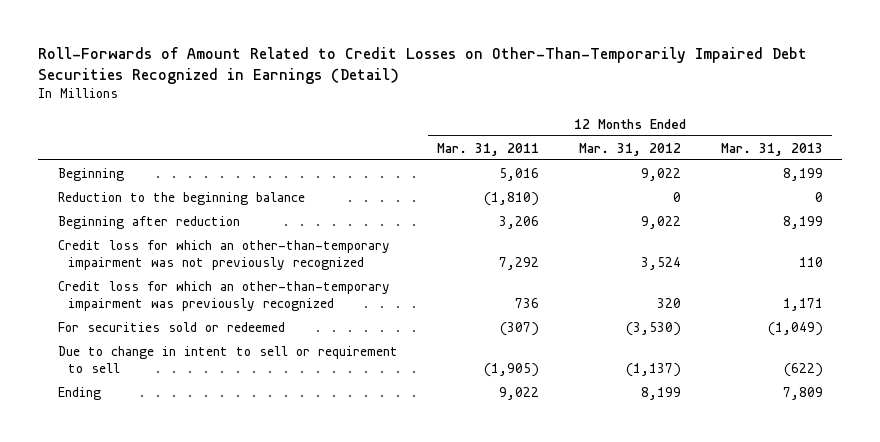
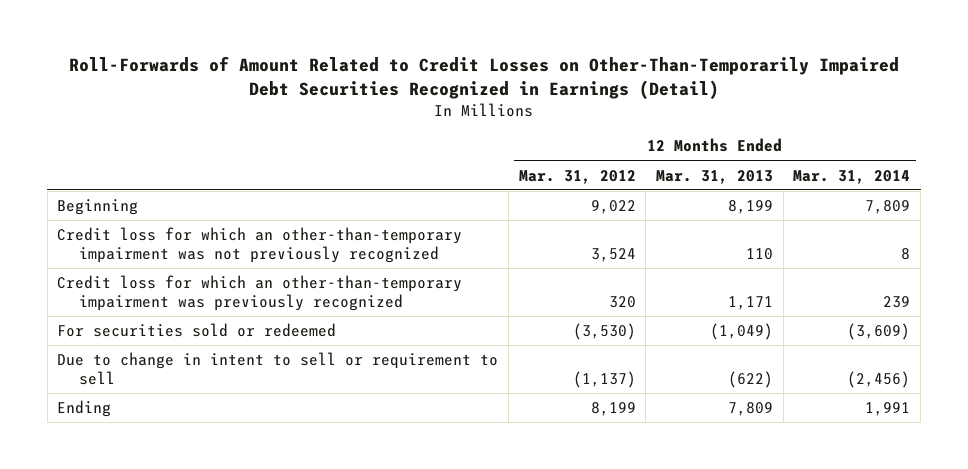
- | 12 Months Ended Mar. 31, 2011 | 12 Months Ended Mar. 31, 2012 | 12 Months Ended Mar. 31, 2013
+ | 12 Months Ended Mar. 31, 2012 | 12 Months Ended Mar. 31, 2013 | 12 Months Ended Mar. 31, 2014
- Reduction to the beginning balance | (1,810) | 0 | 0
- Beginning after reduction | 3,206 | 9,022 | 8,199

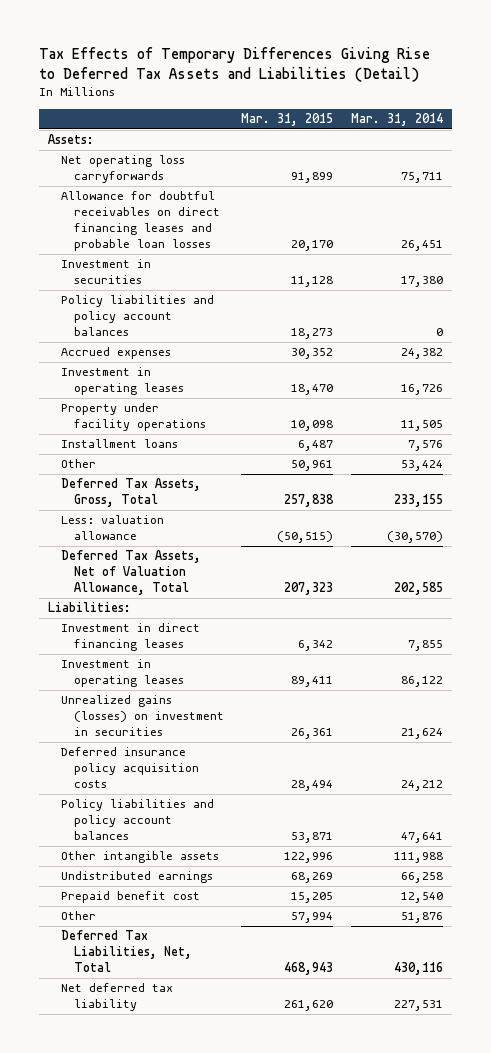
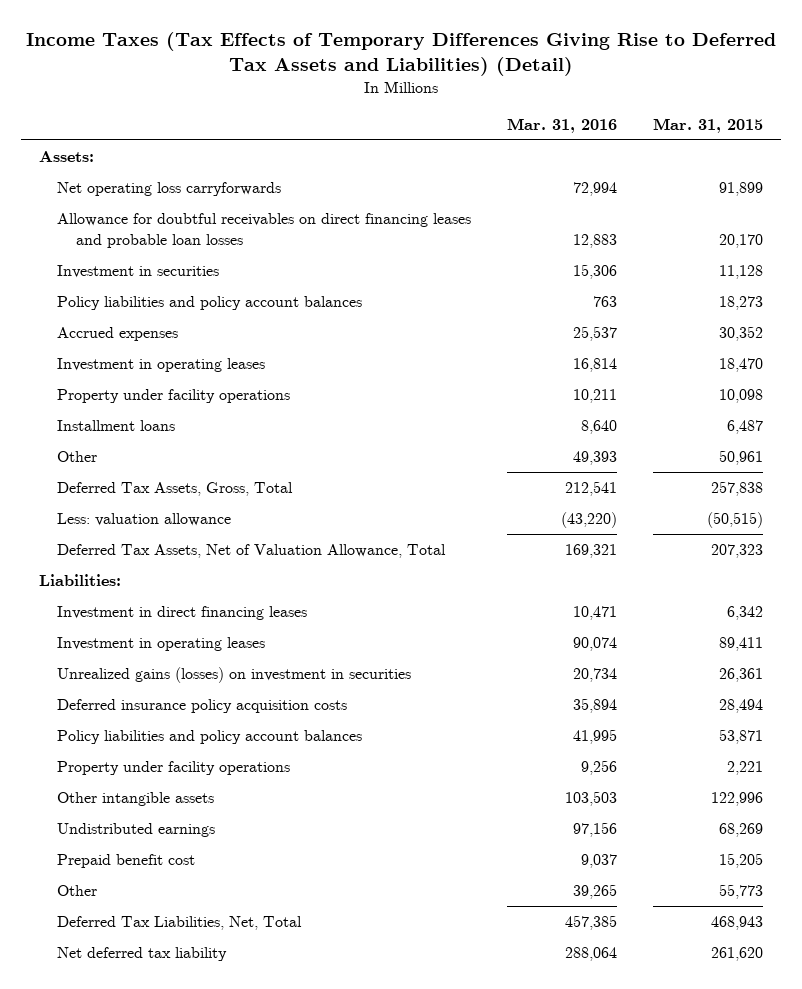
- Tax Effects of Temporary Differences Giving Rise to Deferred Tax Assets and Liabilities (Detail)
+ Income Taxes (Tax Effects of Temporary Differences Giving Rise to Deferred Tax Assets and Liabilities) (Detail)
- | Mar. 31, 2015 | Mar. 31, 2014
+ | Mar. 31, 2016 | Mar. 31, 2015
+ Property under facility operations | 9,256 | 2,221
- Other | 57,994 | 51,876
+ Other | 39,265 | 55,773

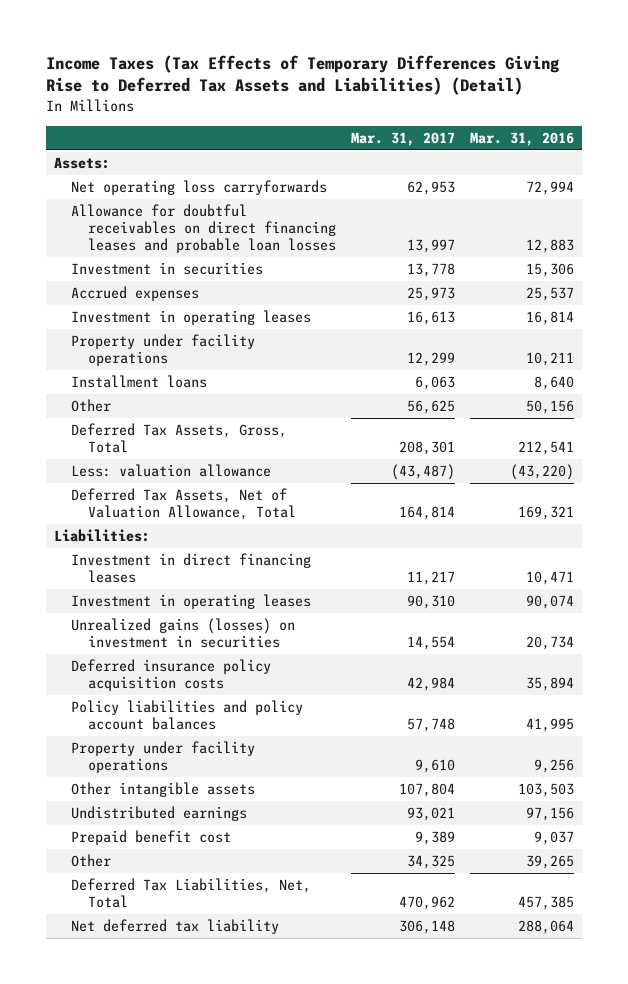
- | Mar. 31, 2016 | Mar. 31, 2015
+ | Mar. 31, 2017 | Mar. 31, 2016
- Policy liabilities and policy account balances | 763 | 18,273
- Other | 49,393 | 50,961
+ Other | 56,625 | 50,156

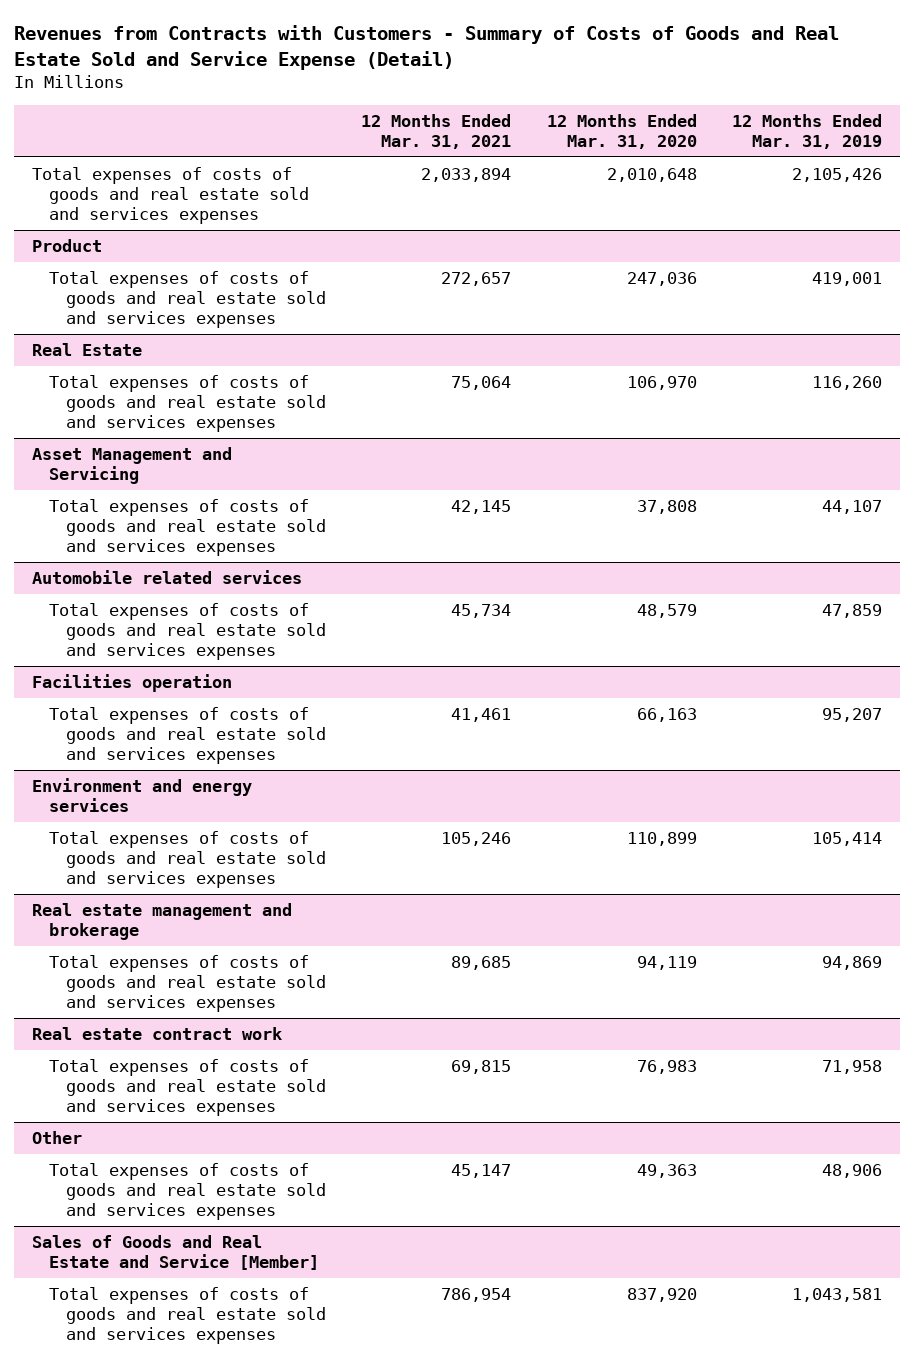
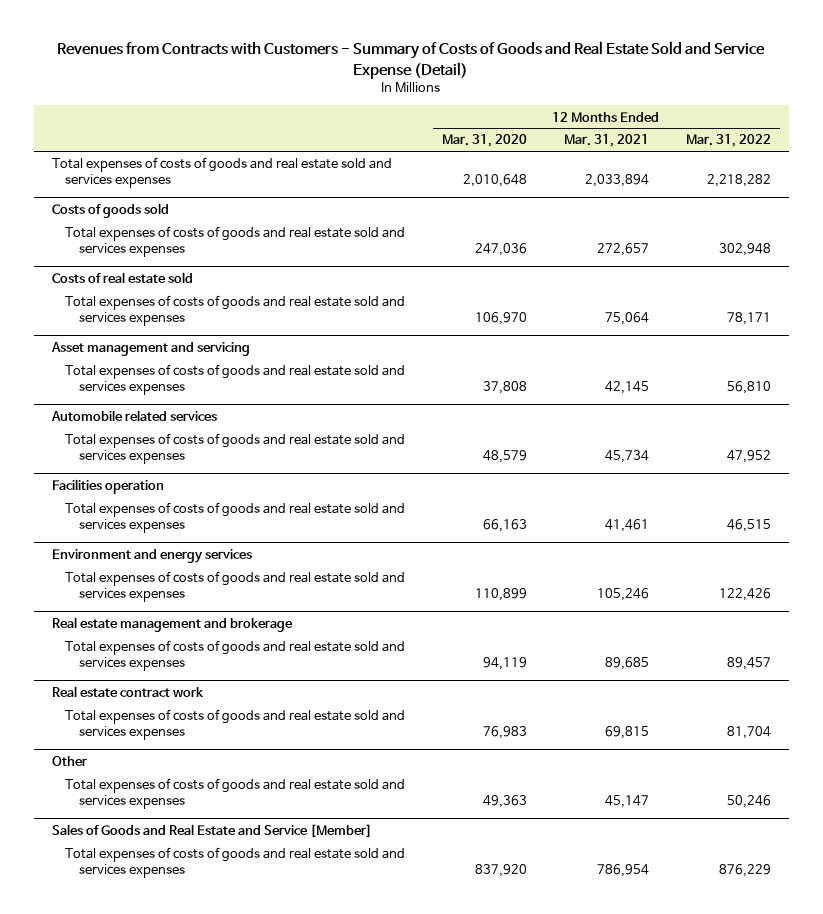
- | 12 Months Ended Mar. 31, 2021 | 12 Months Ended Mar. 31, 2020 | 12 Months Ended Mar. 31, 2019
+ | 12 Months Ended Mar. 31, 2020 | 12 Months Ended Mar. 31, 2021 | 12 Months Ended Mar. 31, 2022
- Product
+ Costs of goods sold
- Real Estate
+ Costs of real estate sold
- Asset Management and Servicing
+ Asset management and servicing

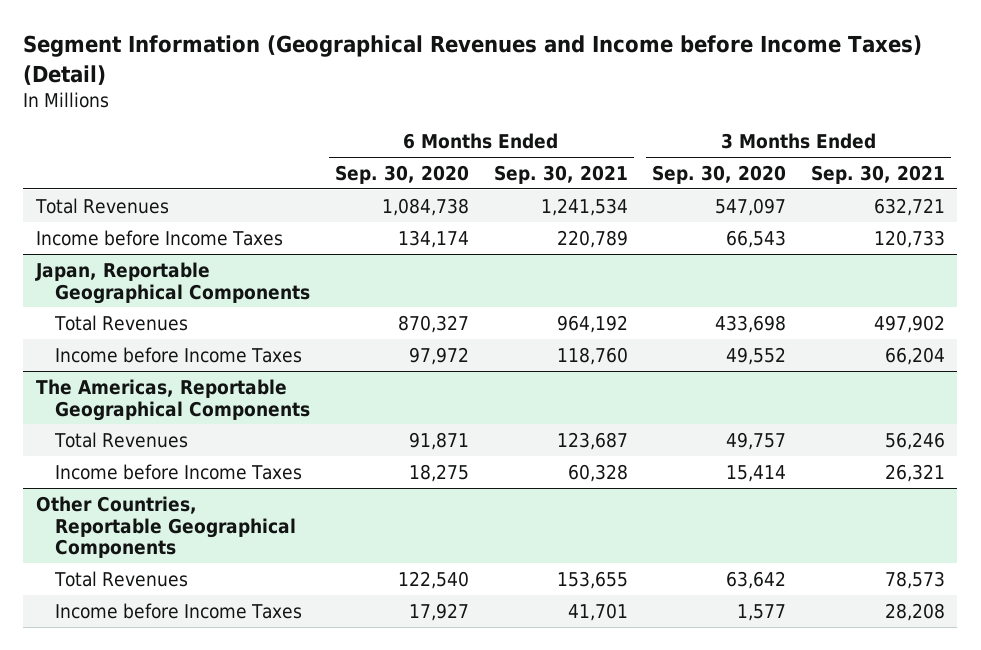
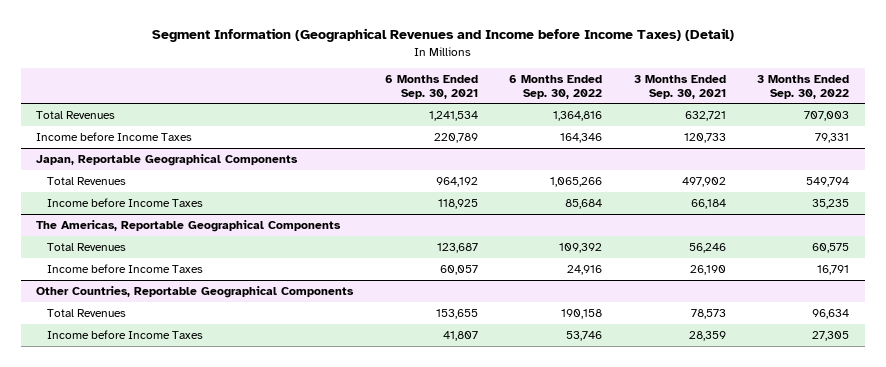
- | 6 Months Ended Sep. 30, 2020 | 6 Months Ended Sep. 30, 2021 | 3 Months Ended Sep. 30, 2020 | 3 Months Ended Sep. 30, 2021
+ | 6 Months Ended Sep. 30, 2021 | 6 Months Ended Sep. 30, 2022 | 3 Months Ended Sep. 30, 2021 | 3 Months Ended Sep. 30, 2022
@ Japan, Reportable Geographical Components
- Income before Income Taxes | 97,972 | 118,760 | 49,552 | 66,204
+ Income before Income Taxes | 118,925 | 85,684 | 66,184 | 35,235
@ The Americas, Reportable Geographical Components
- Income before Income Taxes | 18,275 | 60,328 | 15,414 | 26,321
+ Income before Income Taxes | 60,057 | 24,916 | 26,190 | 16,791
@ Other Countries, Reportable Geographical Components
- Income before Income Taxes | 17,927 | 41,701 | 1,577 | 28,208
+ Income before Income Taxes | 41,807 | 53,746 | 28,359 | 27,305

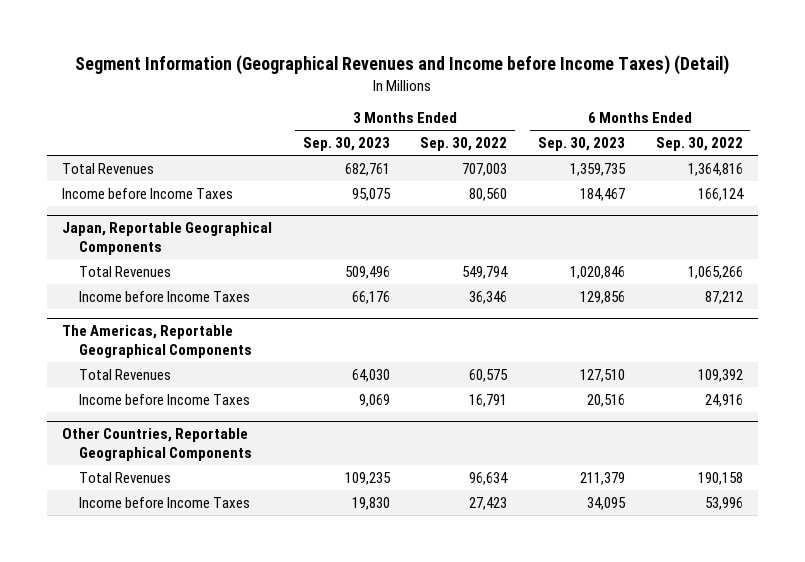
- | 6 Months Ended Sep. 30, 2021 | 6 Months Ended Sep. 30, 2022 | 3 Months Ended Sep. 30, 2021 | 3 Months Ended Sep. 30, 2022
+ | 3 Months Ended Sep. 30, 2023 | 3 Months Ended Sep. 30, 2022 | 6 Months Ended Sep. 30, 2023 | 6 Months Ended Sep. 30, 2022
- Income before Income Taxes | 220,789 | 164,346 | 120,733 | 79,331
+ Income before Income Taxes | 95,075 | 80,560 | 184,467 | 166,124
@ Japan, Reportable Geographical Components
- Income before Income Taxes | 118,925 | 85,684 | 66,184 | 35,235
+ Income before Income Taxes | 66,176 | 36,346 | 129,856 | 87,212
@ Other Countries, Reportable Geographical Components
- Income before Income Taxes | 41,807 | 53,746 | 28,359 | 27,305
+ Income before Income Taxes | 19,830 | 27,423 | 34,095 | 53,996

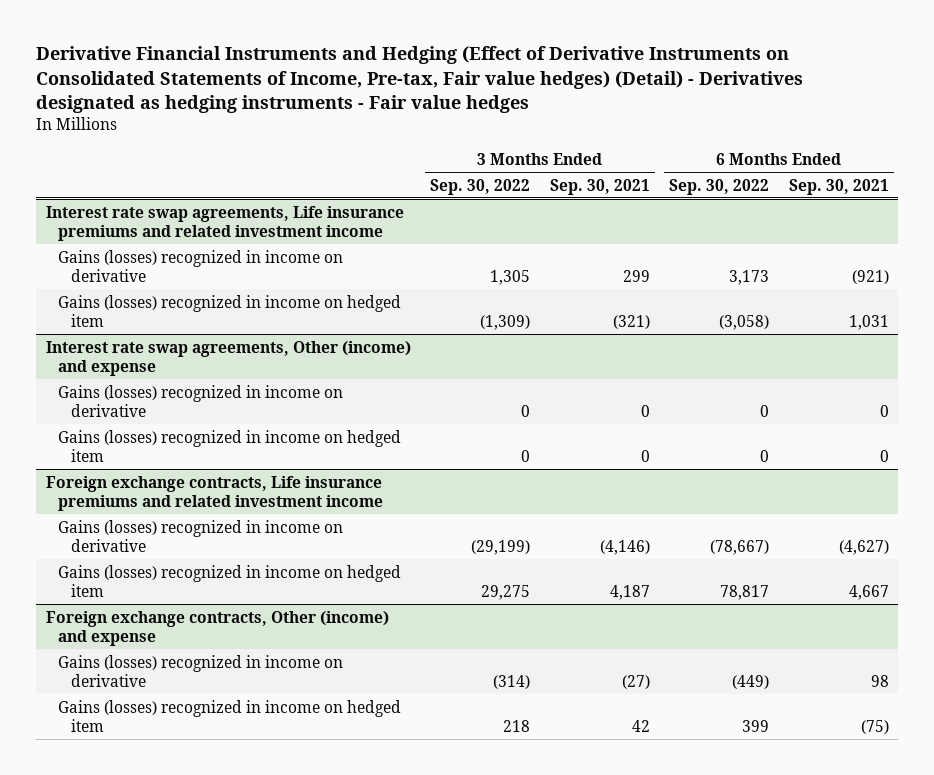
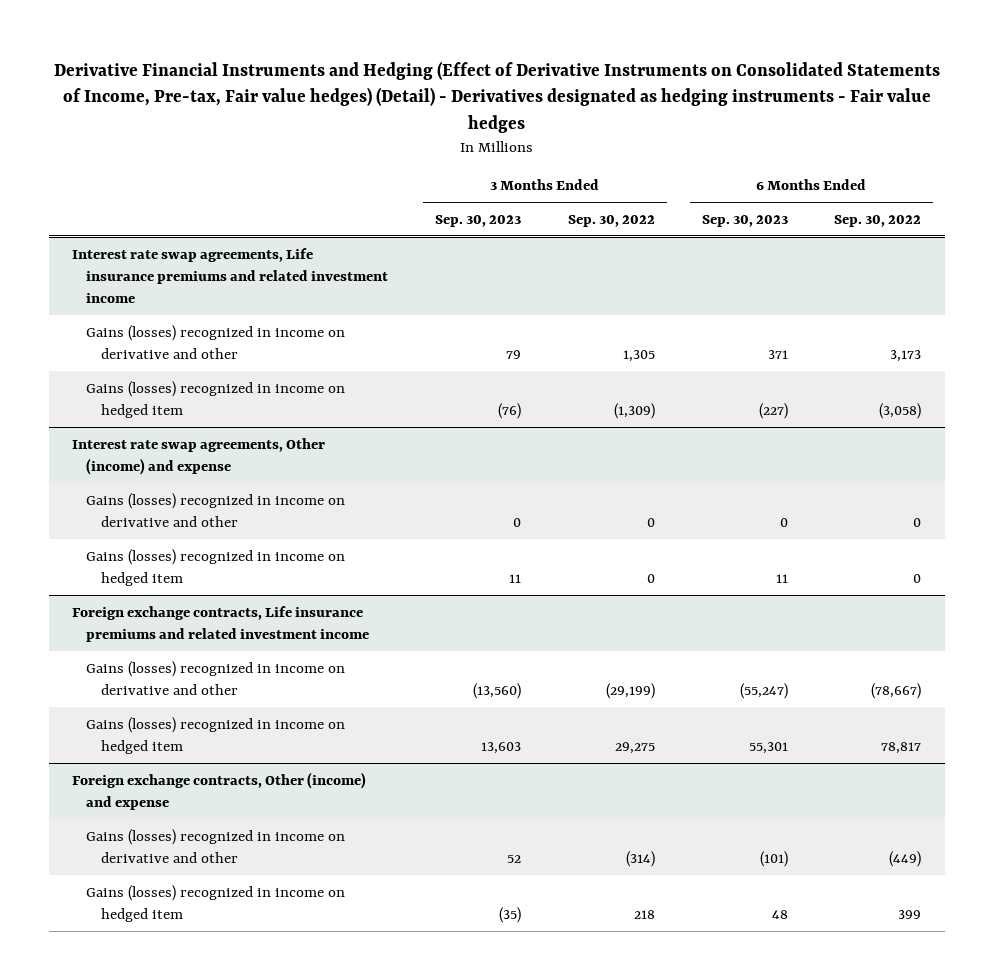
- | 3 Months Ended Sep. 30, 2022 | 3 Months Ended Sep. 30, 2021 | 6 Months Ended Sep. 30, 2022 | 6 Months Ended Sep. 30, 2021
+ | 3 Months Ended Sep. 30, 2023 | 3 Months Ended Sep. 30, 2022 | 6 Months Ended Sep. 30, 2023 | 6 Months Ended Sep. 30, 2022
@ Interest rate swap agreements, Life insurance premiums and related investment income
- Gains (losses) recognized in income on derivative | 1,305 | 299 | 3,173 | (921)
+ Gains (losses) recognized in income on derivative and other | 79 | 1,305 | 371 | 3,173
@ Interest rate swap agreements, Other (income) and expense
- Gains (losses) recognized in income on derivative | 0 | 0 | 0 | 0
+ Gains (losses) recognized in income on derivative and other | 0 | 0 | 0 | 0
@ Foreign exchange contracts, Life insurance premiums and related investment income
- Gains (losses) recognized in income on derivative | (29,199) | (4,146) | (78,667) | (4,627)
+ Gains (losses) recognized in income on derivative and other | (13,560) | (29,199) | (55,247) | (78,667)
@ Foreign exchange contracts, Other (income) and expense
- Gains (losses) recognized in income on derivative | (314) | (27) | (449) | 98
+ Gains (losses) recognized in income on derivative and other | 52 | (314) | (101) | (449)

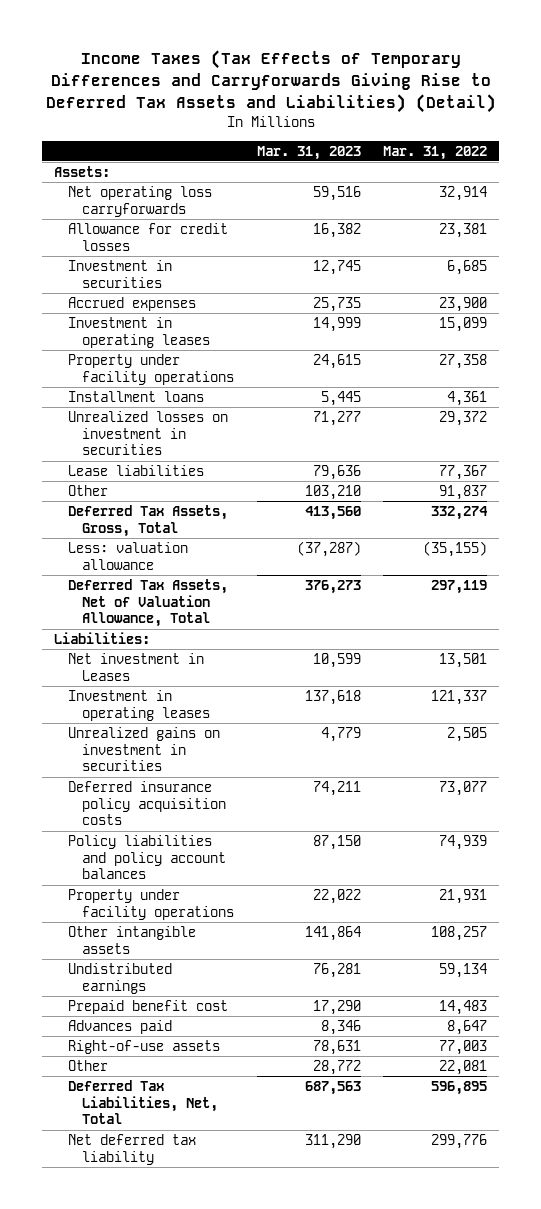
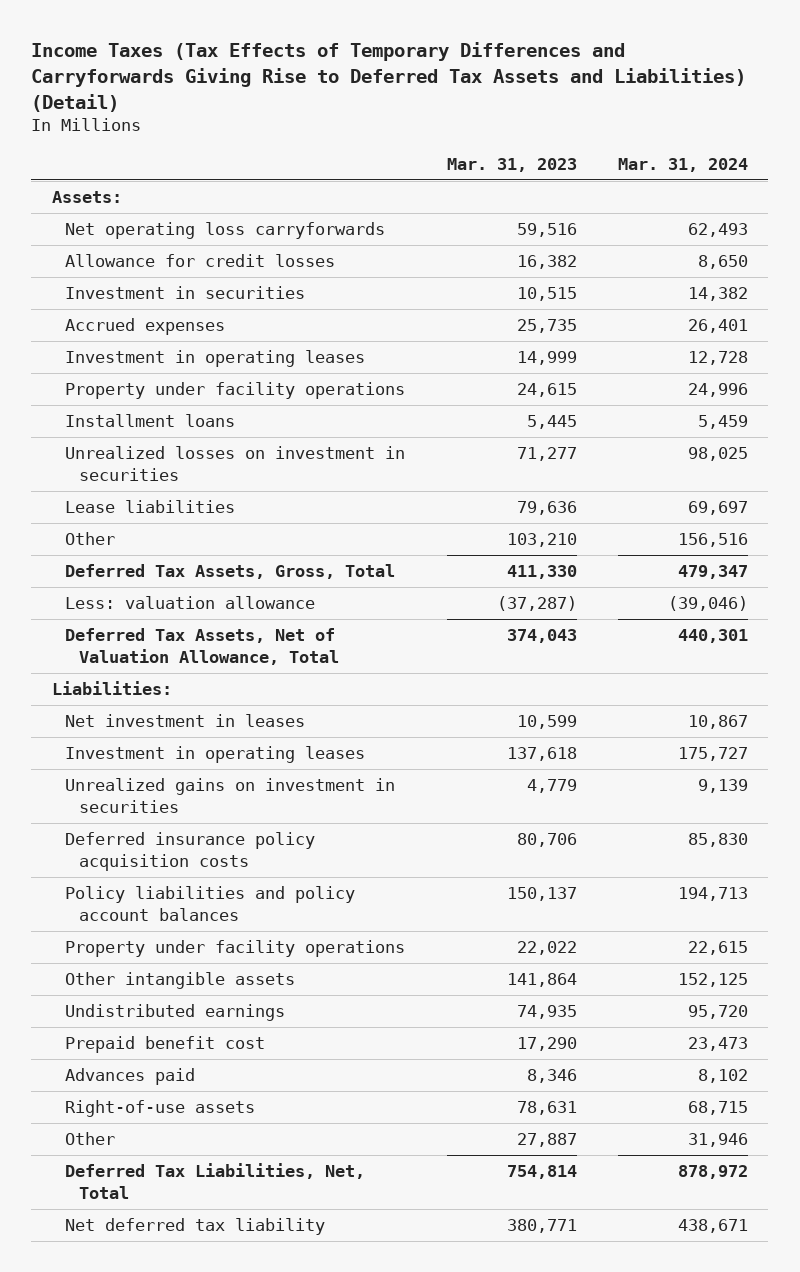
- | Mar. 31, 2023 | Mar. 31, 2022
+ | Mar. 31, 2023 | Mar. 31, 2024
- Investment in securities | 12,745 | 6,685
+ Investment in securities | 10,515 | 14,382
- Deferred Tax Assets, Gross, Total | 413,560 | 332,274
+ Deferred Tax Assets, Gross, Total | 411,330 | 479,347
- Deferred Tax Assets, Net of Valuation Allowance, Total | 376,273 | 297,119
+ Deferred Tax Assets, Net of Valuation Allowance, Total | 374,043 | 440,301
- Net investment in Leases | 10,599 | 13,501
+ Net investment in leases | 10,599 | 10,867
- Deferred insurance policy acquisition costs | 74,211 | 73,077
- Policy liabilities and policy account balances | 87,150 | 74,939
+ Deferred insurance policy acquisition costs | 80,706 | 85,830
+ Policy liabilities and policy account balances | 150,137 | 194,713
- Undistributed earnings | 76,281 | 59,134
+ Undistributed earnings | 74,935 | 95,720
- Other | 28,772 | 22,081
- Deferred Tax Liabilities, Net, Total | 687,563 | 596,895
- Net deferred tax liability | 311,290 | 299,776
+ Other | 27,887 | 31,946
+ Deferred Tax Liabilities, Net, Total | 754,814 | 878,972
+ Net deferred tax liability | 380,771 | 438,671

